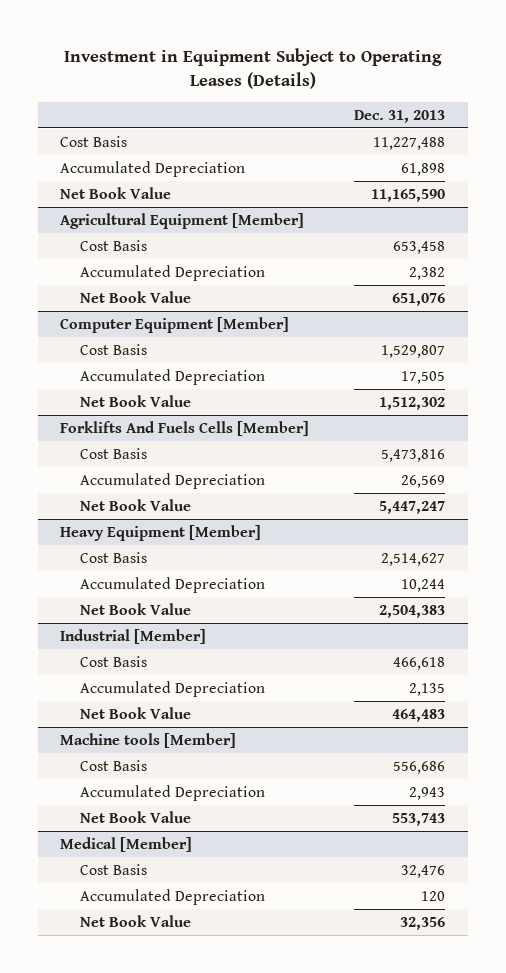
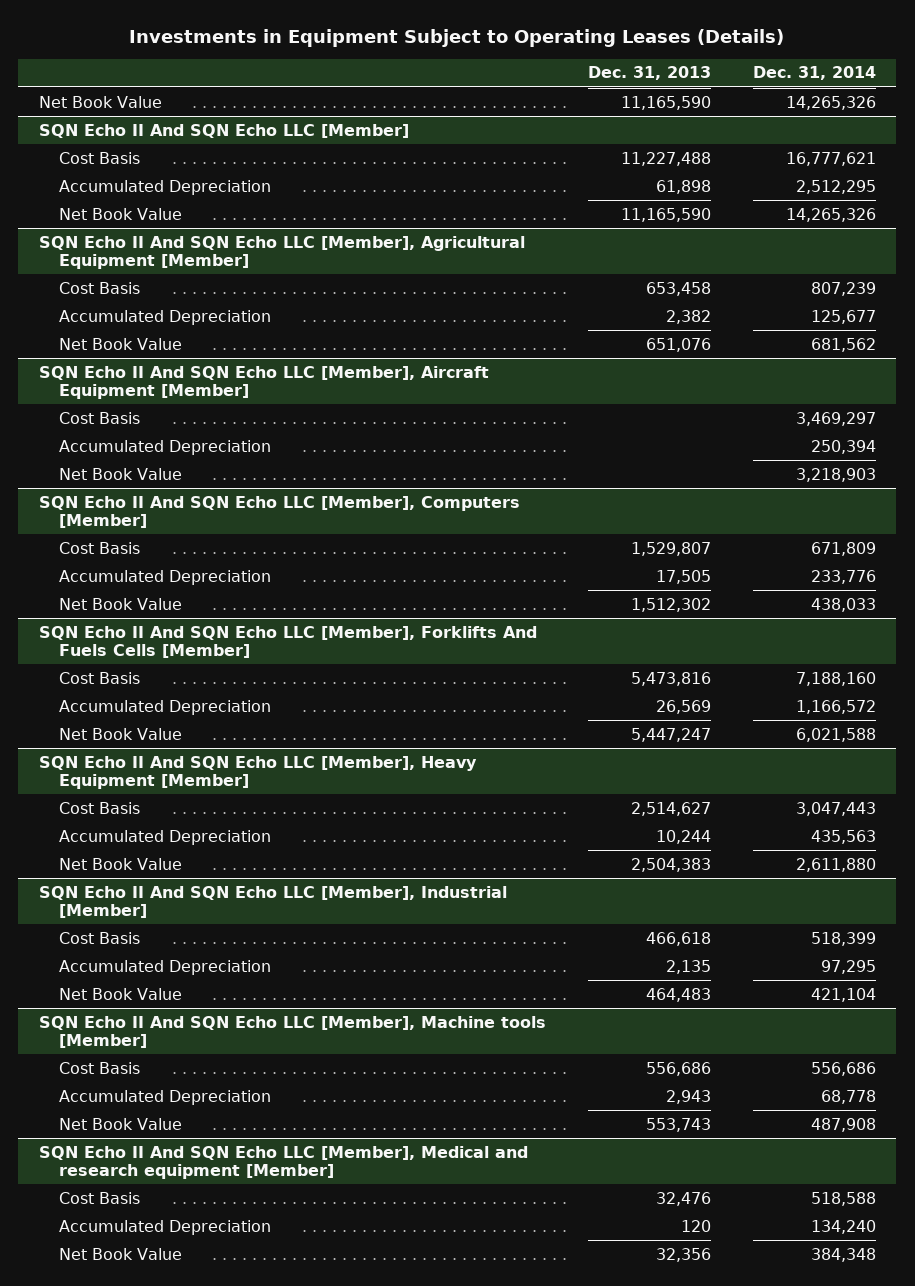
- Investment in Equipment Subject to Operating Leases (Details)
+ Investments in Equipment Subject to Operating Leases (Details)
- | Dec. 31, 2013
+ | Dec. 31, 2013 | Dec. 31, 2014
+ Net Book Value | 11,165,590 | 14,265,326
+ SQN Echo II And SQN Echo LLC [Member]
- Agricultural Equipment [Member]
+ SQN Echo II And SQN Echo LLC [Member], Agricultural Equipment [Member]
- Computer Equipment [Member]
+ SQN Echo II And SQN Echo LLC [Member], Aircraft Equipment [Member]
+ Cost Basis | | 3,469,297
+ Accumulated Depreciation | | 250,394
+ Net Book Value | | 3,218,903
+ SQN Echo II And SQN Echo LLC [Member], Computers [Member]
- Forklifts And Fuels Cells [Member]
+ SQN Echo II And SQN Echo LLC [Member], Forklifts And Fuels Cells [Member]
- Heavy Equipment [Member]
+ SQN Echo II And SQN Echo LLC [Member], Heavy Equipment [Member]
- Industrial [Member]
+ SQN Echo II And SQN Echo LLC [Member], Industrial [Member]
- Machine tools [Member]
+ SQN Echo II And SQN Echo LLC [Member], Machine tools [Member]
- Medical [Member]
+ SQN Echo II And SQN Echo LLC [Member], Medical and research equipment [Member]

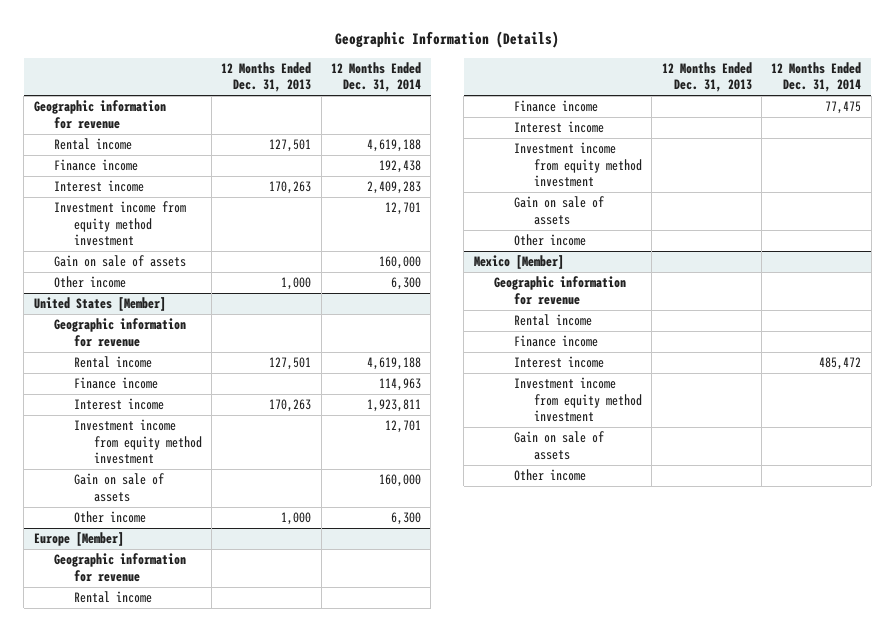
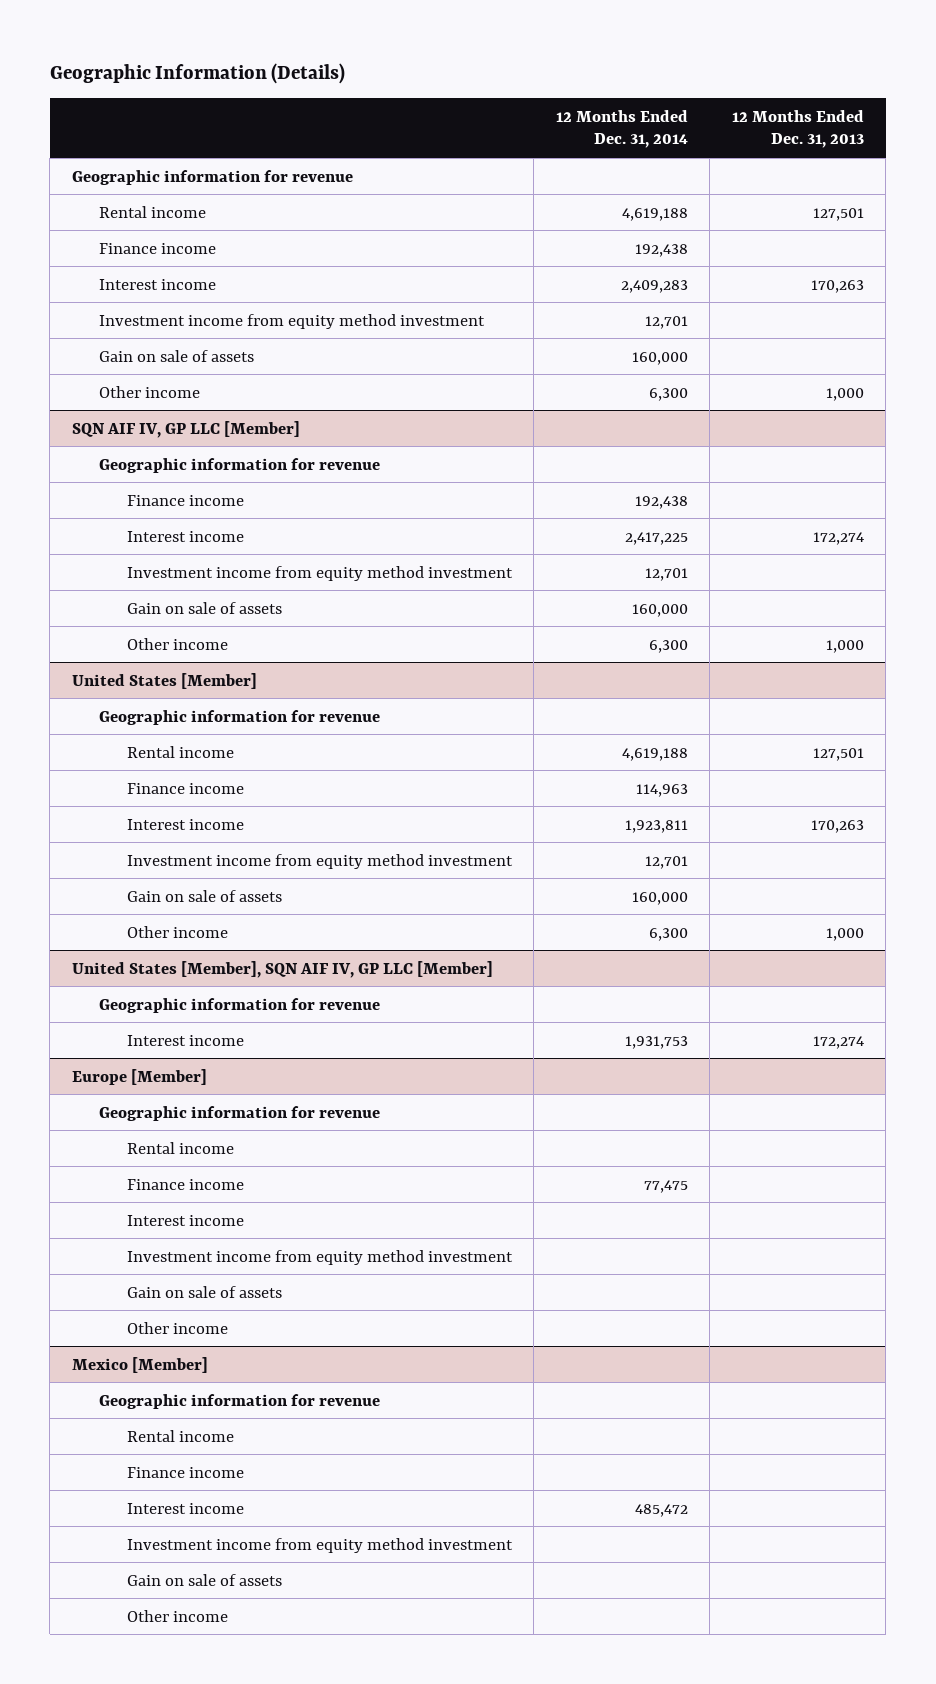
- | 12 Months Ended Dec. 31, 2013 | 12 Months Ended Dec. 31, 2014
+ | 12 Months Ended Dec. 31, 2014 | 12 Months Ended Dec. 31, 2013
+ SQN AIF IV, GP LLC [Member]
+ Geographic information for revenue
+ Finance income | 192,438 |
+ Interest income | 2,417,225 | 172,274
+ Investment income from equity method investment | 12,701 |
+ Gain on sale of assets | 160,000 |
+ Other income | 6,300 | 1,000
+ United States [Member], SQN AIF IV, GP LLC [Member]
+ Geographic information for revenue
+ Interest income | 1,931,753 | 172,274

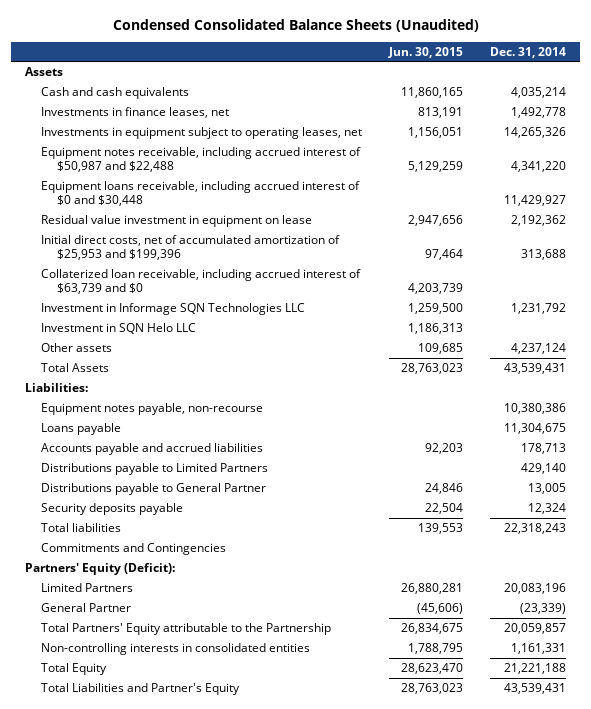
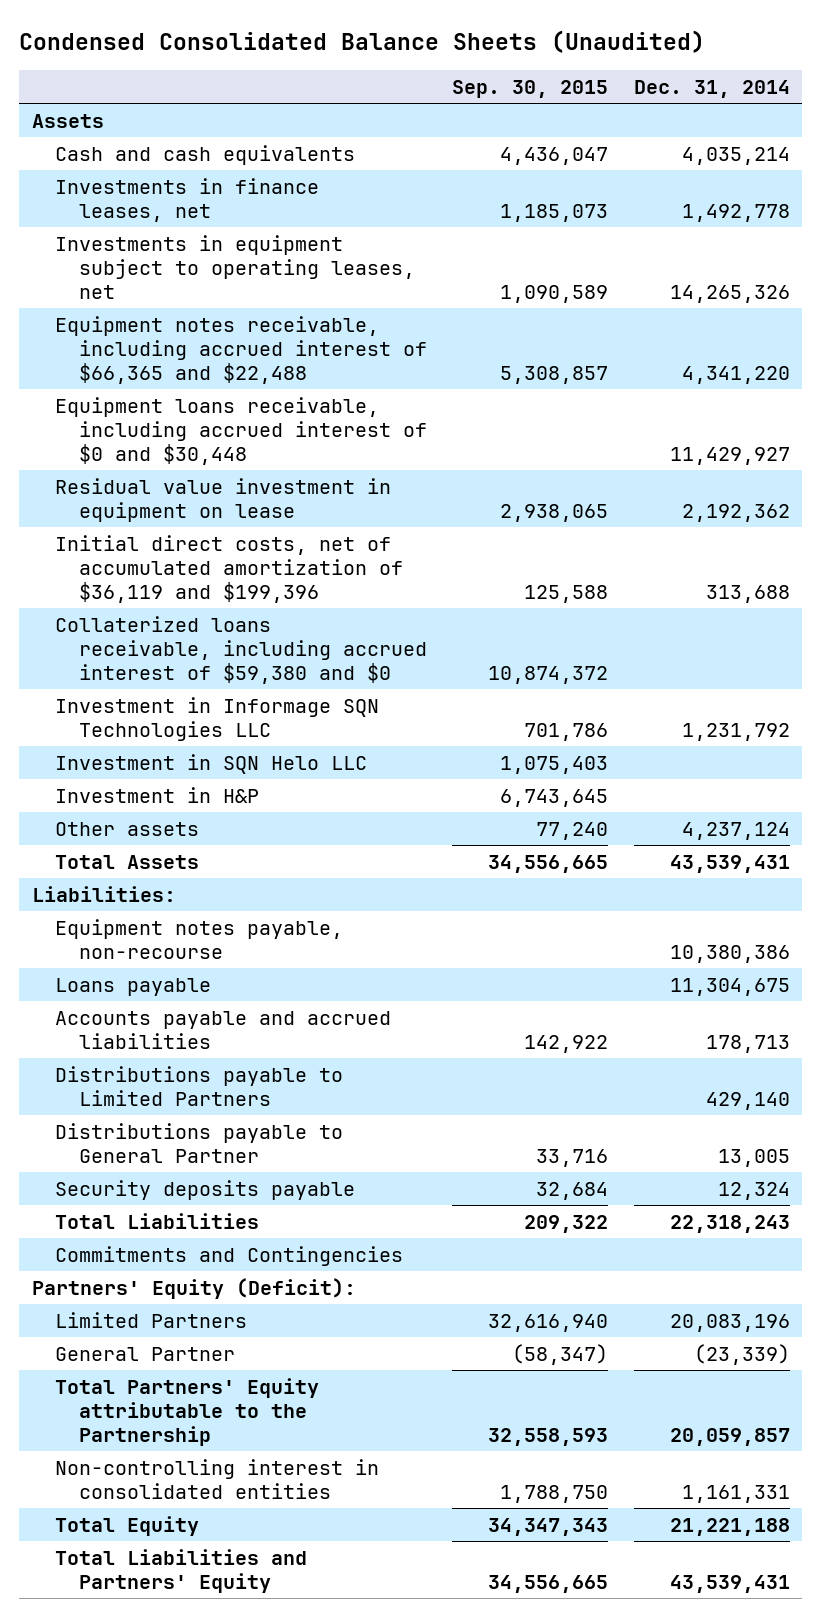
- | Jun. 30, 2015 | Dec. 31, 2014
+ | Sep. 30, 2015 | Dec. 31, 2014
- Equipment notes receivable, including accrued interest of $50,987 and $22,488 | 5,129,259 | 4,341,220
+ Equipment notes receivable, including accrued interest of $66,365 and $22,488 | 5,308,857 | 4,341,220
- Initial direct costs, net of accumulated amortization of $25,953 and $199,396 | 97,464 | 313,688
- Collaterized loan receivable, including accrued interest of $63,739 and $0 | 4,203,739 |
+ Initial direct costs, net of accumulated amortization of $36,119 and $199,396 | 125,588 | 313,688
+ Collaterized loans receivable, including accrued interest of $59,380 and $0 | 10,874,372 |
+ Investment in H&P | 6,743,645 |
- Total liabilities | 139,553 | 22,318,243
+ Total Liabilities | 209,322 | 22,318,243
- Non-controlling interests in consolidated entities | 1,788,795 | 1,161,331
+ Non-controlling interest in consolidated entities | 1,788,750 | 1,161,331
- Total Liabilities and Partner's Equity | 28,763,023 | 43,539,431
+ Total Liabilities and Partners' Equity | 34,556,665 | 43,539,431

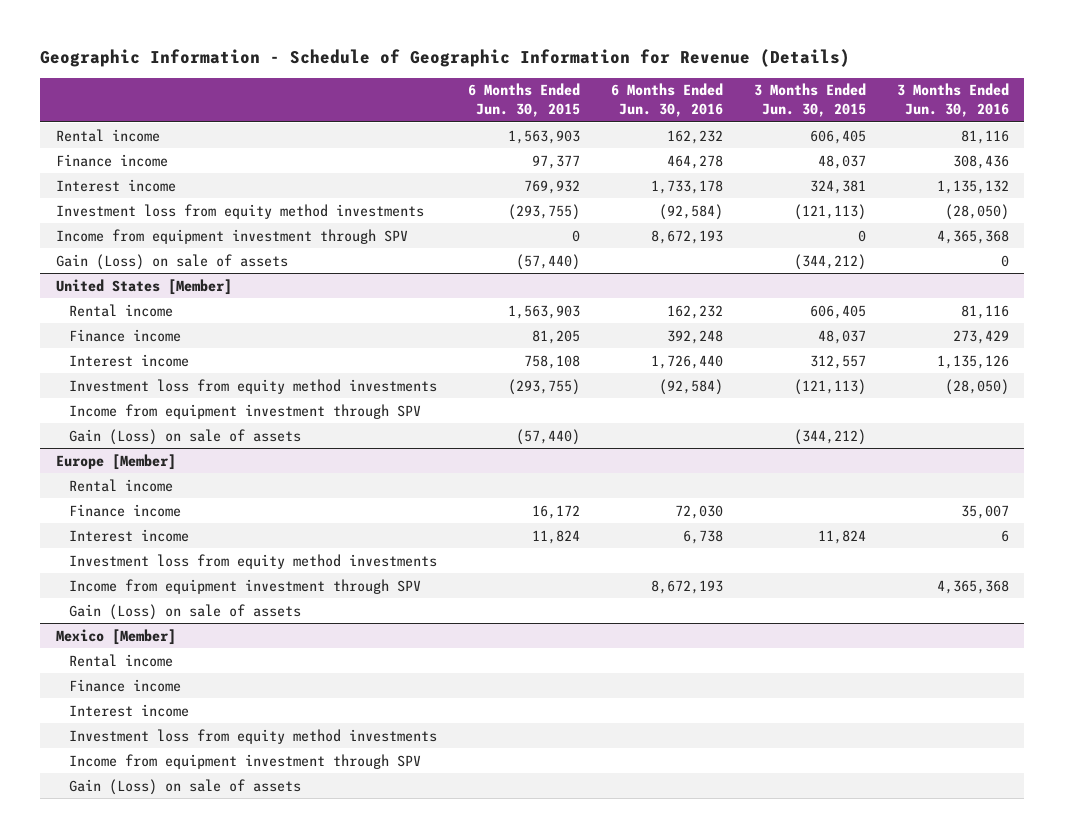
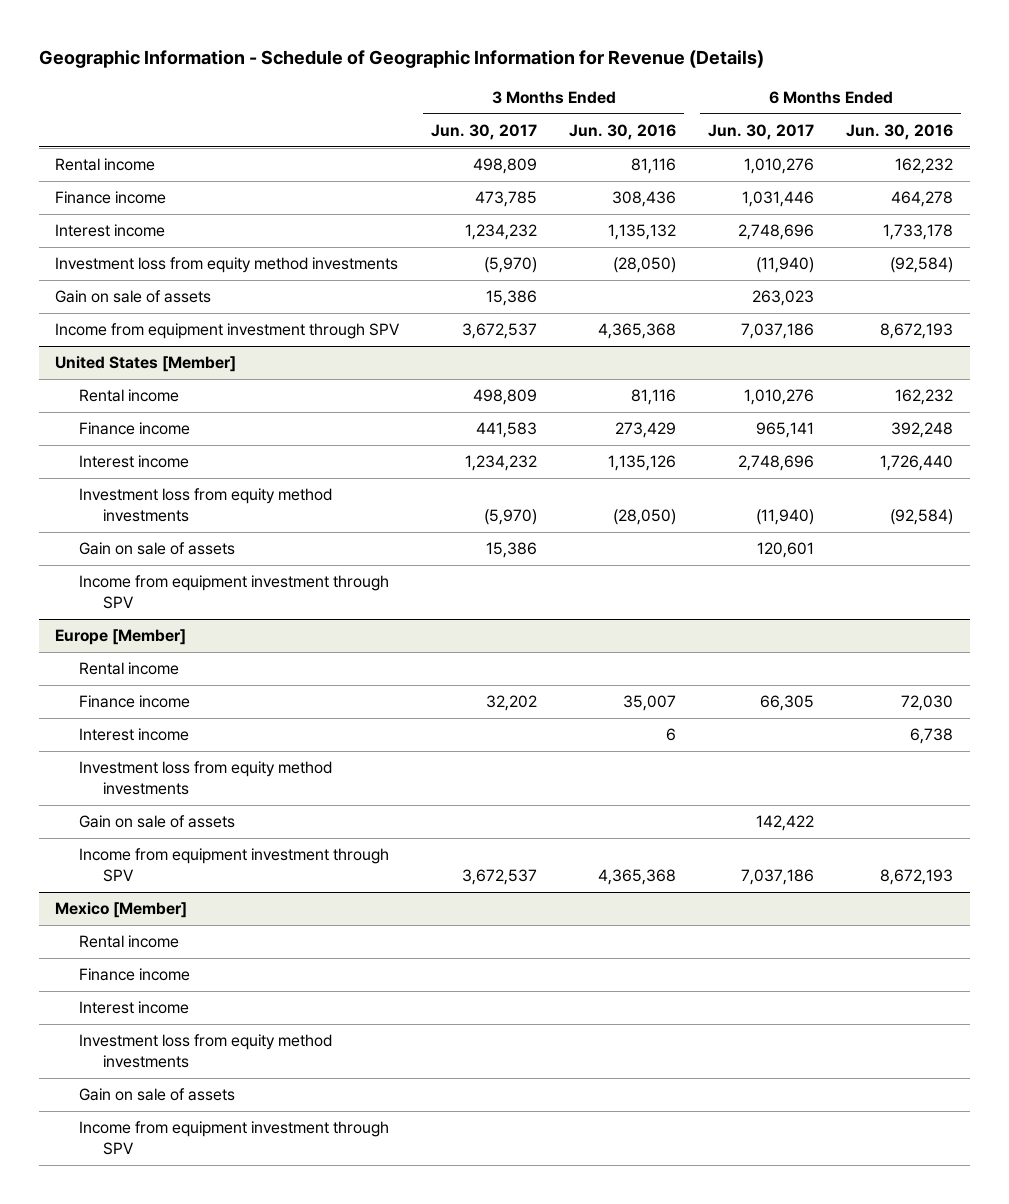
- | 6 Months Ended Jun. 30, 2015 | 6 Months Ended Jun. 30, 2016 | 3 Months Ended Jun. 30, 2015 | 3 Months Ended Jun. 30, 2016
+ | 3 Months Ended Jun. 30, 2017 | 3 Months Ended Jun. 30, 2016 | 6 Months Ended Jun. 30, 2017 | 6 Months Ended Jun. 30, 2016
+ Gain on sale of assets | 15,386 | | 263,023 |
- Gain (Loss) on sale of assets | (57,440) | | (344,212) | 0
@ United States [Member]
+ Gain on sale of assets | 15,386 | | 120,601 |
- Gain (Loss) on sale of assets | (57,440) | | (344,212) |
@ Europe [Member]
+ Gain on sale of assets | | | 142,422 |
- Gain (Loss) on sale of assets
@ Mexico [Member]
+ Gain on sale of assets
- Gain (Loss) on sale of assets

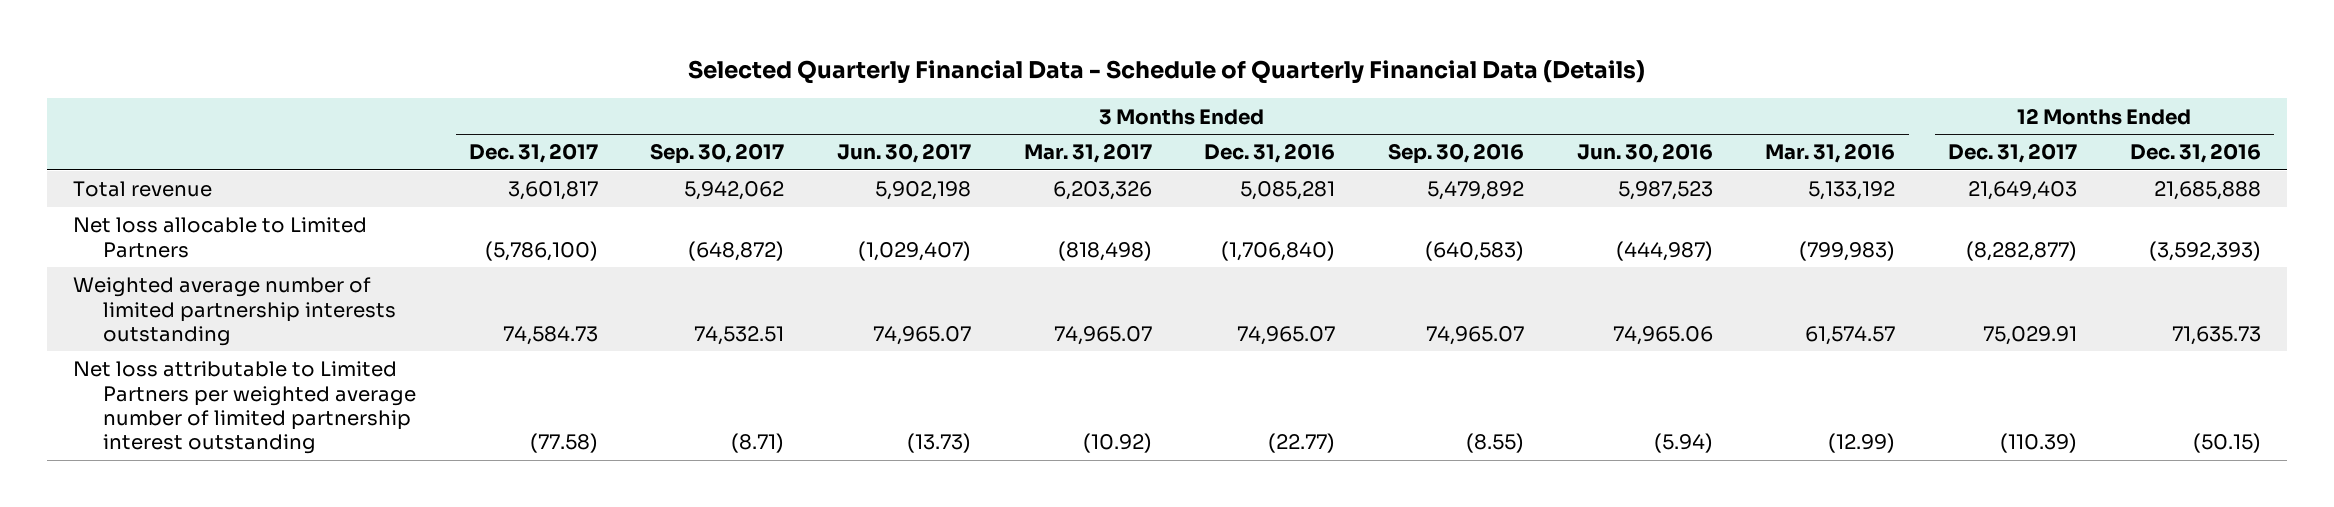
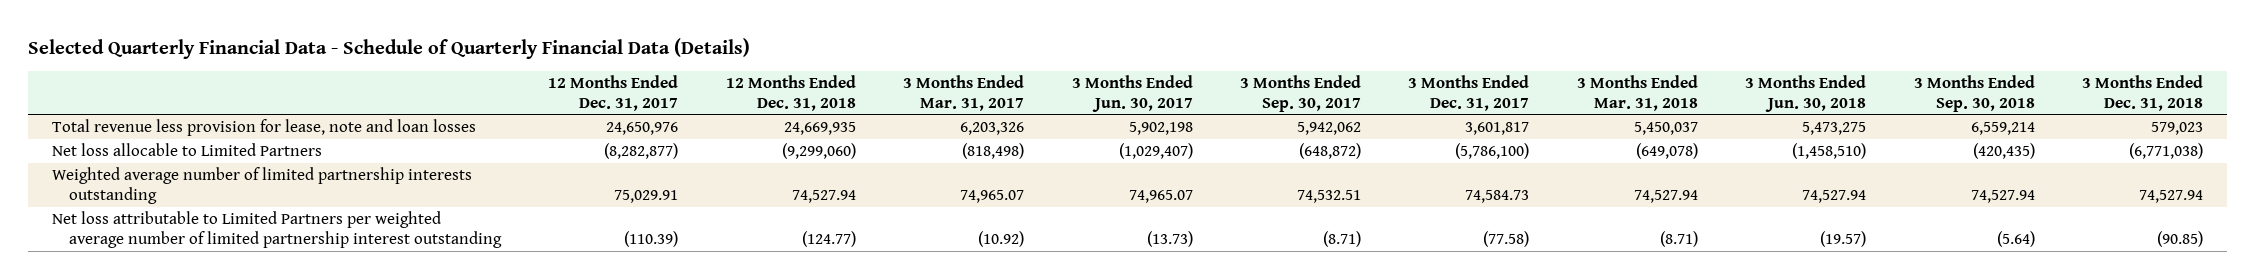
- | 3 Months Ended Dec. 31, 2017 | 3 Months Ended Sep. 30, 2017 | 3 Months Ended Jun. 30, 2017 | 3 Months Ended Mar. 31, 2017 | 3 Months Ended Dec. 31, 2016 | 3 Months Ended Sep. 30, 2016 | 3 Months Ended Jun. 30, 2016 | 3 Months Ended Mar. 31, 2016 | 12 Months Ended Dec. 31, 2017 | 12 Months Ended Dec. 31, 2016
+ | 12 Months Ended Dec. 31, 2017 | 12 Months Ended Dec. 31, 2018 | 3 Months Ended Mar. 31, 2017 | 3 Months Ended Jun. 30, 2017 | 3 Months Ended Sep. 30, 2017 | 3 Months Ended Dec. 31, 2017 | 3 Months Ended Mar. 31, 2018 | 3 Months Ended Jun. 30, 2018 | 3 Months Ended Sep. 30, 2018 | 3 Months Ended Dec. 31, 2018
- Total revenue | 3,601,817 | 5,942,062 | 5,902,198 | 6,203,326 | 5,085,281 | 5,479,892 | 5,987,523 | 5,133,192 | 21,649,403 | 21,685,888
+ Total revenue less provision for lease, note and loan losses | 24,650,976 | 24,669,935 | 6,203,326 | 5,902,198 | 5,942,062 | 3,601,817 | 5,450,037 | 5,473,275 | 6,559,214 | 579,023

